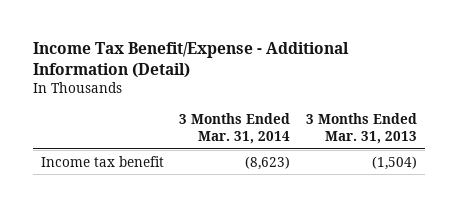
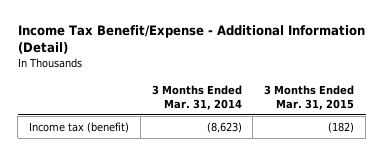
- | 3 Months Ended Mar. 31, 2014 | 3 Months Ended Mar. 31, 2013
+ | 3 Months Ended Mar. 31, 2014 | 3 Months Ended Mar. 31, 2015
- Income tax benefit | (8,623) | (1,504)
+ Income tax (benefit) | (8,623) | (182)

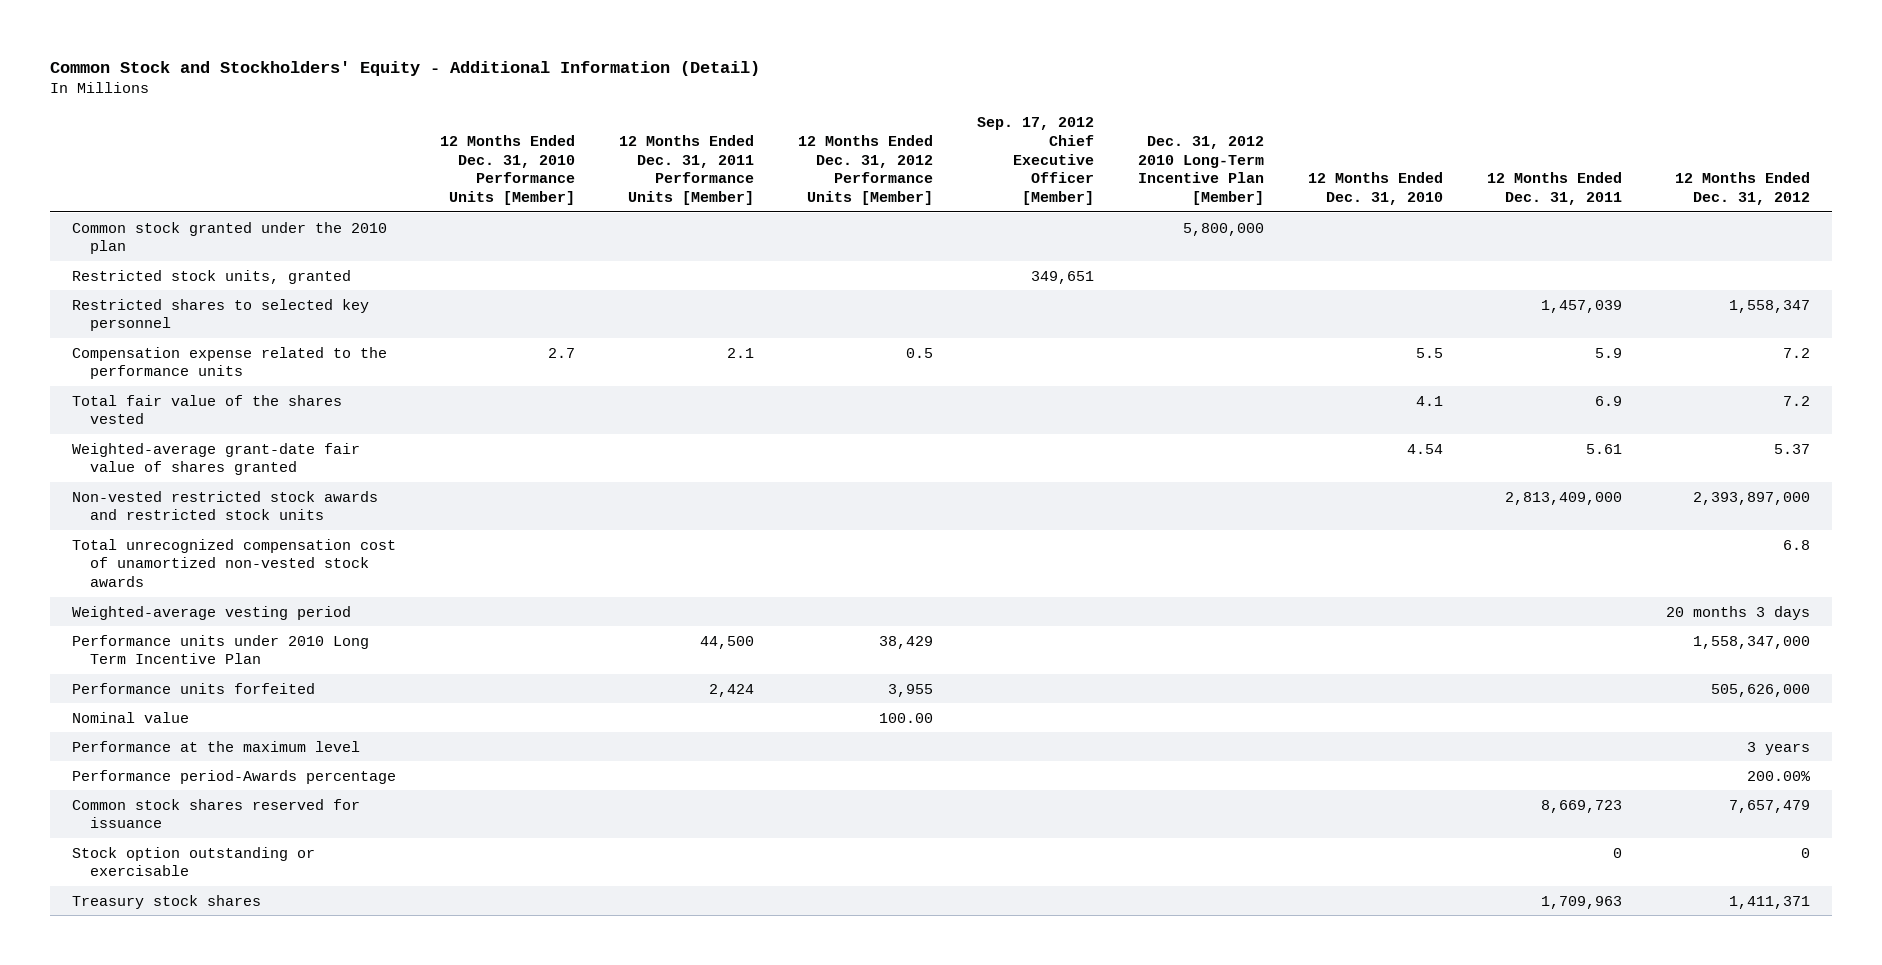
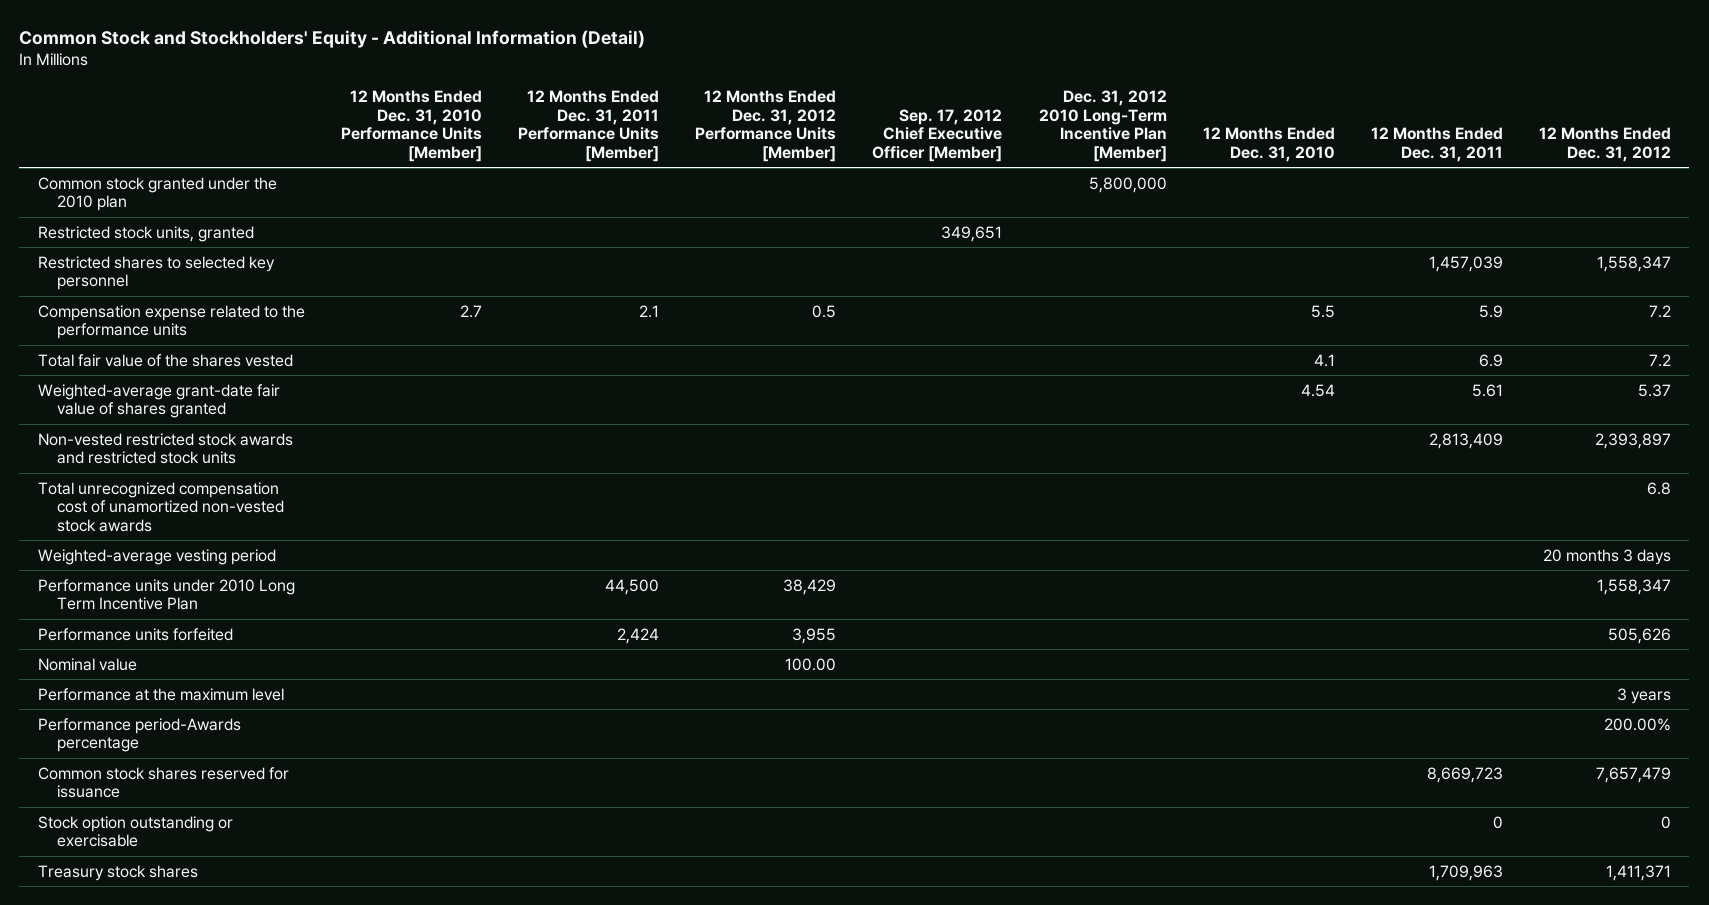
- Non-vested restricted stock awards and restricted stock units | | | | | | | 2,813,409,000 | 2,393,897,000
+ Non-vested restricted stock awards and restricted stock units | | | | | | | 2,813,409 | 2,393,897
- Performance units under 2010 Long Term Incentive Plan | | 44,500 | 38,429 | | | | | 1,558,347,000
- Performance units forfeited | | 2,424 | 3,955 | | | | | 505,626,000
+ Performance units under 2010 Long Term Incentive Plan | | 44,500 | 38,429 | | | | | 1,558,347
+ Performance units forfeited | | 2,424 | 3,955 | | | | | 505,626

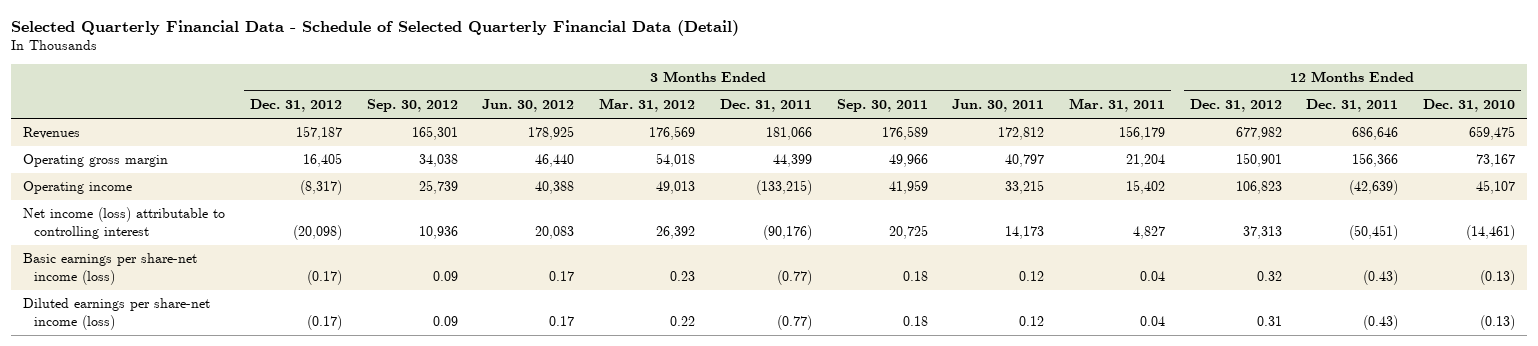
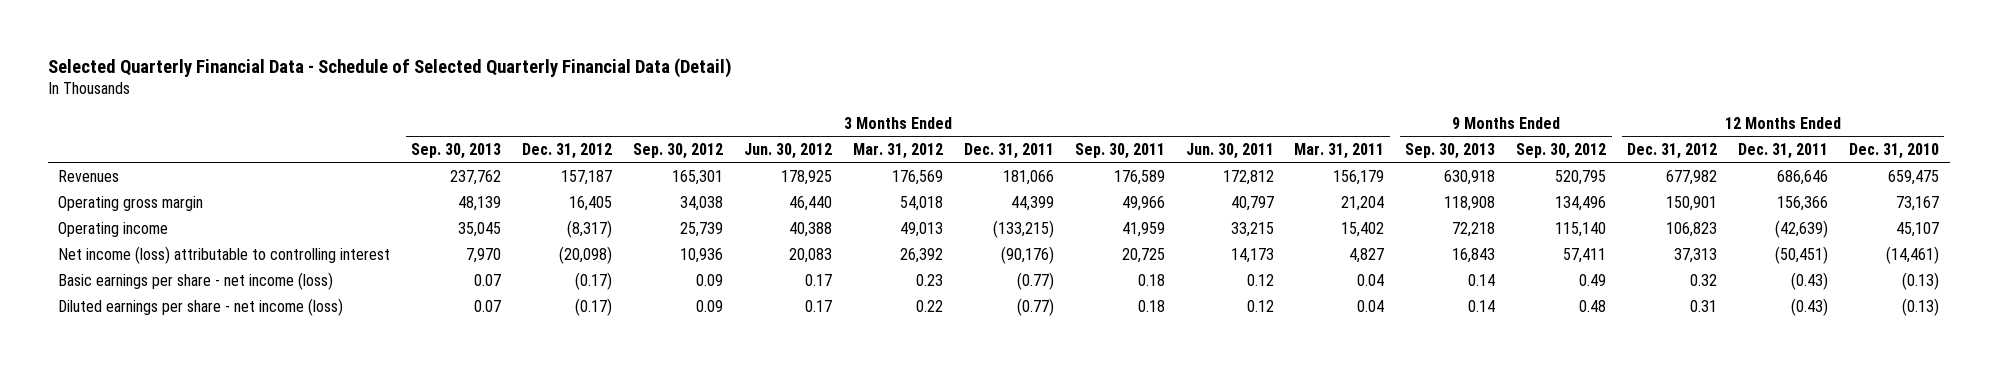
- | 3 Months Ended Dec. 31, 2012 | 3 Months Ended Sep. 30, 2012 | 3 Months Ended Jun. 30, 2012 | 3 Months Ended Mar. 31, 2012 | 3 Months Ended Dec. 31, 2011 | 3 Months Ended Sep. 30, 2011 | 3 Months Ended Jun. 30, 2011 | 3 Months Ended Mar. 31, 2011 | 12 Months Ended Dec. 31, 2012 | 12 Months Ended Dec. 31, 2011 | 12 Months Ended Dec. 31, 2010
+ | 3 Months Ended Sep. 30, 2013 | 3 Months Ended Dec. 31, 2012 | 3 Months Ended Sep. 30, 2012 | 3 Months Ended Jun. 30, 2012 | 3 Months Ended Mar. 31, 2012 | 3 Months Ended Dec. 31, 2011 | 3 Months Ended Sep. 30, 2011 | 3 Months Ended Jun. 30, 2011 | 3 Months Ended Mar. 31, 2011 | 9 Months Ended Sep. 30, 2013 | 9 Months Ended Sep. 30, 2012 | 12 Months Ended Dec. 31, 2012 | 12 Months Ended Dec. 31, 2011 | 12 Months Ended Dec. 31, 2010
- Basic earnings per share-net income (loss) | (0.17) | 0.09 | 0.17 | 0.23 | (0.77) | 0.18 | 0.12 | 0.04 | 0.32 | (0.43) | (0.13)
- Diluted earnings per share-net income (loss) | (0.17) | 0.09 | 0.17 | 0.22 | (0.77) | 0.18 | 0.12 | 0.04 | 0.31 | (0.43) | (0.13)
+ Basic earnings per share - net income (loss) | 0.07 | (0.17) | 0.09 | 0.17 | 0.23 | (0.77) | 0.18 | 0.12 | 0.04 | 0.14 | 0.49 | 0.32 | (0.43) | (0.13)
+ Diluted earnings per share - net income (loss) | 0.07 | (0.17) | 0.09 | 0.17 | 0.22 | (0.77) | 0.18 | 0.12 | 0.04 | 0.14 | 0.48 | 0.31 | (0.43) | (0.13)

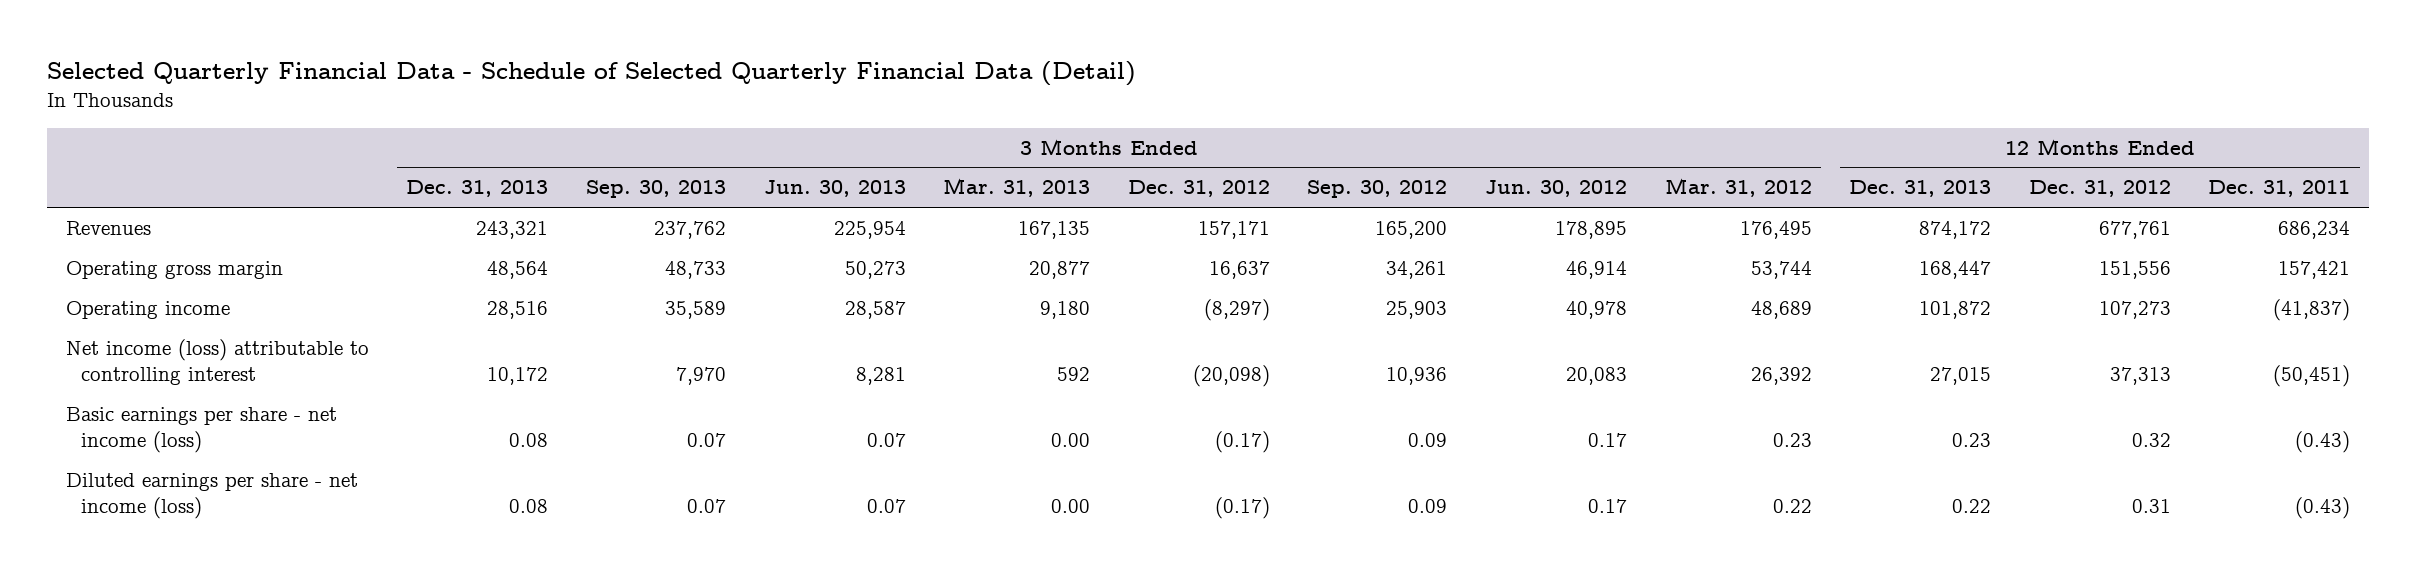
- | 3 Months Ended Sep. 30, 2013 | 3 Months Ended Dec. 31, 2012 | 3 Months Ended Sep. 30, 2012 | 3 Months Ended Jun. 30, 2012 | 3 Months Ended Mar. 31, 2012 | 3 Months Ended Dec. 31, 2011 | 3 Months Ended Sep. 30, 2011 | 3 Months Ended Jun. 30, 2011 | 3 Months Ended Mar. 31, 2011 | 9 Months Ended Sep. 30, 2013 | 9 Months Ended Sep. 30, 2012 | 12 Months Ended Dec. 31, 2012 | 12 Months Ended Dec. 31, 2011 | 12 Months Ended Dec. 31, 2010
+ | 3 Months Ended Dec. 31, 2013 | 3 Months Ended Sep. 30, 2013 | 3 Months Ended Jun. 30, 2013 | 3 Months Ended Mar. 31, 2013 | 3 Months Ended Dec. 31, 2012 | 3 Months Ended Sep. 30, 2012 | 3 Months Ended Jun. 30, 2012 | 3 Months Ended Mar. 31, 2012 | 12 Months Ended Dec. 31, 2013 | 12 Months Ended Dec. 31, 2012 | 12 Months Ended Dec. 31, 2011
- Revenues | 237,762 | 157,187 | 165,301 | 178,925 | 176,569 | 181,066 | 176,589 | 172,812 | 156,179 | 630,918 | 520,795 | 677,982 | 686,646 | 659,475
- Operating gross margin | 48,139 | 16,405 | 34,038 | 46,440 | 54,018 | 44,399 | 49,966 | 40,797 | 21,204 | 118,908 | 134,496 | 150,901 | 156,366 | 73,167
- Operating income | 35,045 | (8,317) | 25,739 | 40,388 | 49,013 | (133,215) | 41,959 | 33,215 | 15,402 | 72,218 | 115,140 | 106,823 | (42,639) | 45,107
+ Revenues | 243,321 | 237,762 | 225,954 | 167,135 | 157,171 | 165,200 | 178,895 | 176,495 | 874,172 | 677,761 | 686,234
+ Operating gross margin | 48,564 | 48,733 | 50,273 | 20,877 | 16,637 | 34,261 | 46,914 | 53,744 | 168,447 | 151,556 | 157,421
+ Operating income | 28,516 | 35,589 | 28,587 | 9,180 | (8,297) | 25,903 | 40,978 | 48,689 | 101,872 | 107,273 | (41,837)

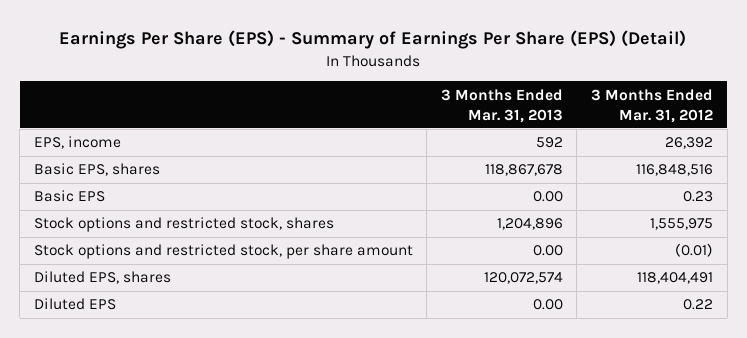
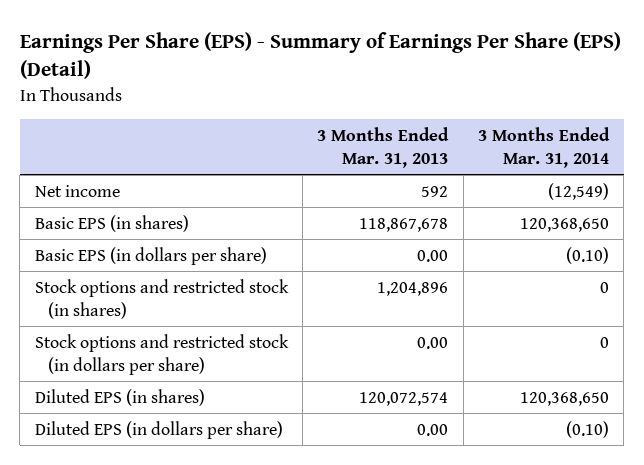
- | 3 Months Ended Mar. 31, 2013 | 3 Months Ended Mar. 31, 2012
+ | 3 Months Ended Mar. 31, 2013 | 3 Months Ended Mar. 31, 2014
- EPS, income | 592 | 26,392
- Basic EPS, shares | 118,867,678 | 116,848,516
- Basic EPS | 0.00 | 0.23
- Stock options and restricted stock, shares | 1,204,896 | 1,555,975
- Stock options and restricted stock, per share amount | 0.00 | (0.01)
- Diluted EPS, shares | 120,072,574 | 118,404,491
- Diluted EPS | 0.00 | 0.22
+ Net income | 592 | (12,549)
+ Basic EPS (in shares) | 118,867,678 | 120,368,650
+ Basic EPS (in dollars per share) | 0.00 | (0.10)
+ Stock options and restricted stock (in shares) | 1,204,896 | 0
+ Stock options and restricted stock (in dollars per share) | 0.00 | 0
+ Diluted EPS (in shares) | 120,072,574 | 120,368,650
+ Diluted EPS (in dollars per share) | 0.00 | (0.10)

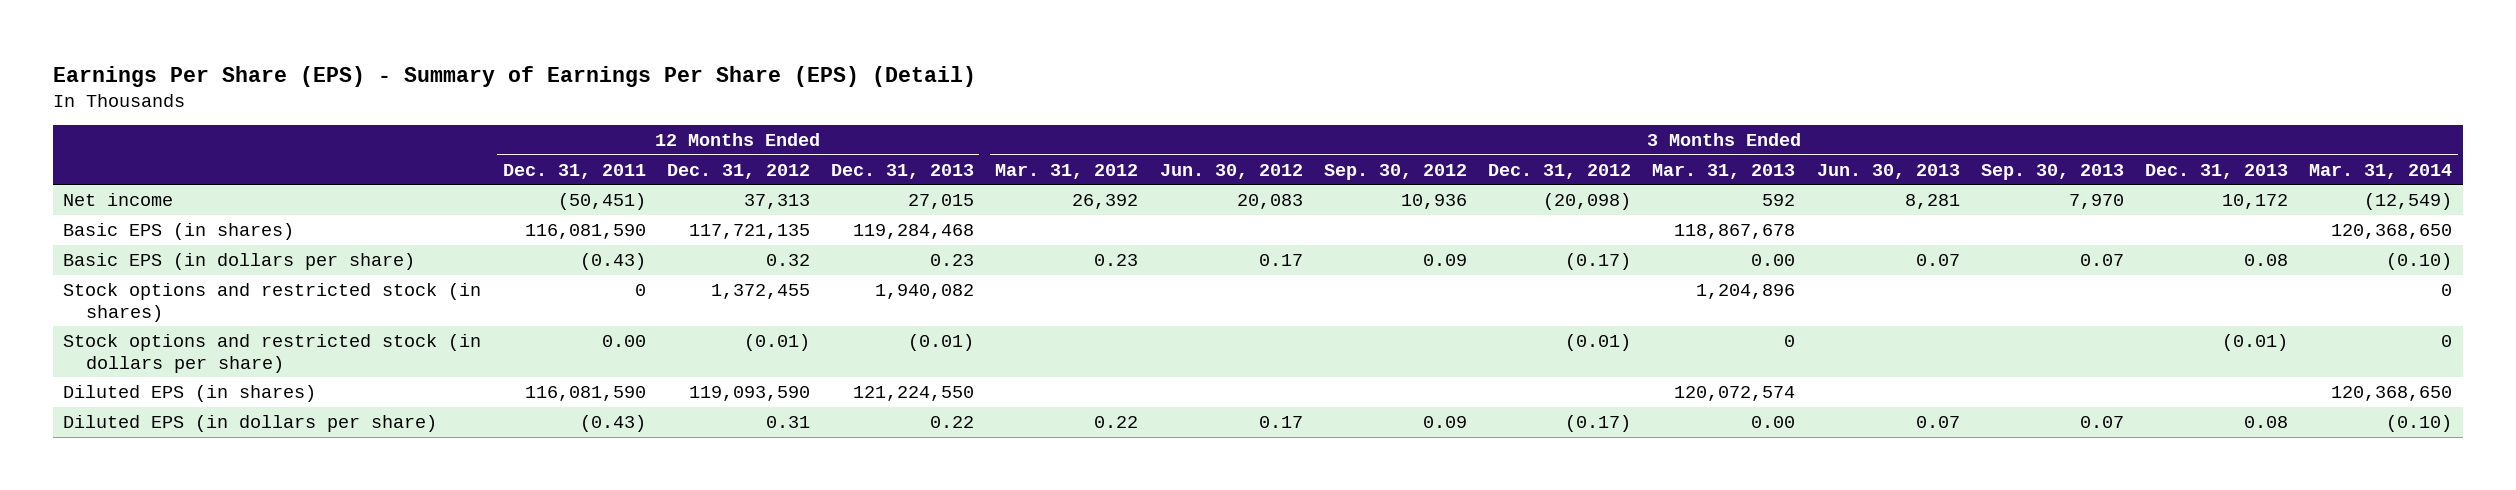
- | 3 Months Ended Mar. 31, 2013 | 3 Months Ended Mar. 31, 2014
+ | 12 Months Ended Dec. 31, 2011 | 12 Months Ended Dec. 31, 2012 | 12 Months Ended Dec. 31, 2013 | 3 Months Ended Mar. 31, 2012 | 3 Months Ended Jun. 30, 2012 | 3 Months Ended Sep. 30, 2012 | 3 Months Ended Dec. 31, 2012 | 3 Months Ended Mar. 31, 2013 | 3 Months Ended Jun. 30, 2013 | 3 Months Ended Sep. 30, 2013 | 3 Months Ended Dec. 31, 2013 | 3 Months Ended Mar. 31, 2014
- Stock options and restricted stock (in dollars per share) | 0.00 | 0
+ Stock options and restricted stock (in dollars per share) | 0.00 | (0.01) | (0.01) | | | | (0.01) | 0 | | | (0.01) | 0

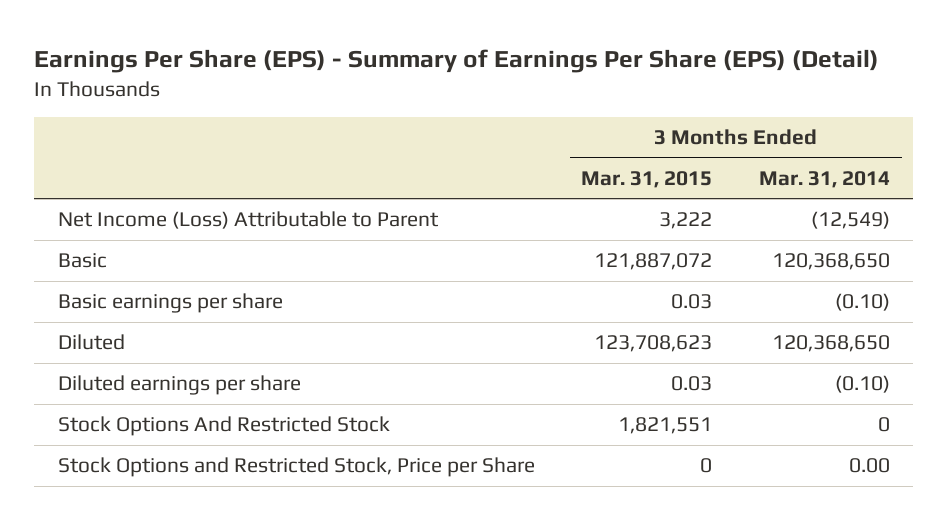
- | 12 Months Ended Dec. 31, 2011 | 12 Months Ended Dec. 31, 2012 | 12 Months Ended Dec. 31, 2013 | 3 Months Ended Mar. 31, 2012 | 3 Months Ended Jun. 30, 2012 | 3 Months Ended Sep. 30, 2012 | 3 Months Ended Dec. 31, 2012 | 3 Months Ended Mar. 31, 2013 | 3 Months Ended Jun. 30, 2013 | 3 Months Ended Sep. 30, 2013 | 3 Months Ended Dec. 31, 2013 | 3 Months Ended Mar. 31, 2014
+ | 3 Months Ended Mar. 31, 2015 | 3 Months Ended Mar. 31, 2014
- Net income | (50,451) | 37,313 | 27,015 | 26,392 | 20,083 | 10,936 | (20,098) | 592 | 8,281 | 7,970 | 10,172 | (12,549)
- Basic EPS (in shares) | 116,081,590 | 117,721,135 | 119,284,468 | | | | | 118,867,678 | | | | 120,368,650
- Basic EPS (in dollars per share) | (0.43) | 0.32 | 0.23 | 0.23 | 0.17 | 0.09 | (0.17) | 0.00 | 0.07 | 0.07 | 0.08 | (0.10)
- Stock options and restricted stock (in shares) | 0 | 1,372,455 | 1,940,082 | | | | | 1,204,896 | | | | 0
- Stock options and restricted stock (in dollars per share) | 0.00 | (0.01) | (0.01) | | | | (0.01) | 0 | | | (0.01) | 0
- Diluted EPS (in shares) | 116,081,590 | 119,093,590 | 121,224,550 | | | | | 120,072,574 | | | | 120,368,650
- Diluted EPS (in dollars per share) | (0.43) | 0.31 | 0.22 | 0.22 | 0.17 | 0.09 | (0.17) | 0.00 | 0.07 | 0.07 | 0.08 | (0.10)
+ Net Income (Loss) Attributable to Parent | 3,222 | (12,549)
+ Basic | 121,887,072 | 120,368,650
+ Basic earnings per share | 0.03 | (0.10)
+ Diluted | 123,708,623 | 120,368,650
+ Diluted earnings per share | 0.03 | (0.10)
+ Stock Options And Restricted Stock | 1,821,551 | 0
+ Stock Options and Restricted Stock, Price per Share | 0 | 0.00

